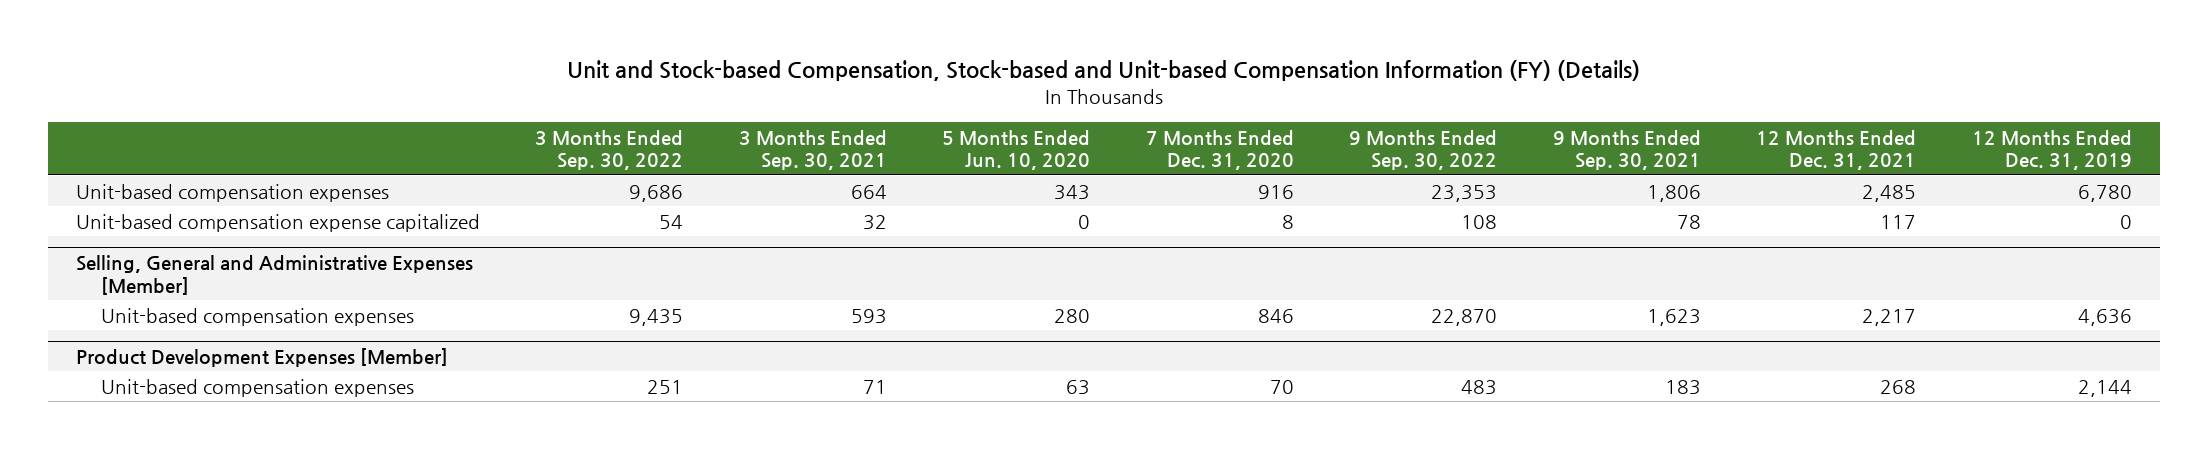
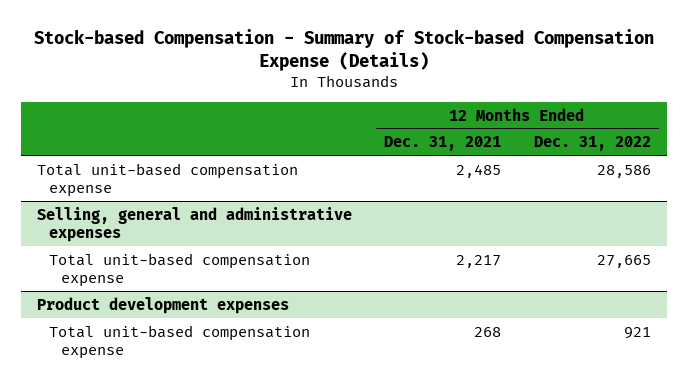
- Unit and Stock-based Compensation, Stock-based and Unit-based Compensation Information (FY) (Details)
+ Stock-based Compensation - Summary of Stock-based Compensation Expense (Details)
- | 3 Months Ended Sep. 30, 2022 | 3 Months Ended Sep. 30, 2021 | 5 Months Ended Jun. 10, 2020 | 7 Months Ended Dec. 31, 2020 | 9 Months Ended Sep. 30, 2022 | 9 Months Ended Sep. 30, 2021 | 12 Months Ended Dec. 31, 2021 | 12 Months Ended Dec. 31, 2019
+ | 12 Months Ended Dec. 31, 2021 | 12 Months Ended Dec. 31, 2022
- Unit-based compensation expenses | 9,686 | 664 | 343 | 916 | 23,353 | 1,806 | 2,485 | 6,780
- Unit-based compensation expense capitalized | 54 | 32 | 0 | 8 | 108 | 78 | 117 | 0
- Selling, General and Administrative Expenses [Member]
- Unit-based compensation expenses | 9,435 | 593 | 280 | 846 | 22,870 | 1,623 | 2,217 | 4,636
- Product Development Expenses [Member]
- Unit-based compensation expenses | 251 | 71 | 63 | 70 | 483 | 183 | 268 | 2,144
+ Total unit-based compensation expense | 2,485 | 28,586
+ Selling, general and administrative expenses
+ Total unit-based compensation expense | 2,217 | 27,665
+ Product development expenses
+ Total unit-based compensation expense | 268 | 921

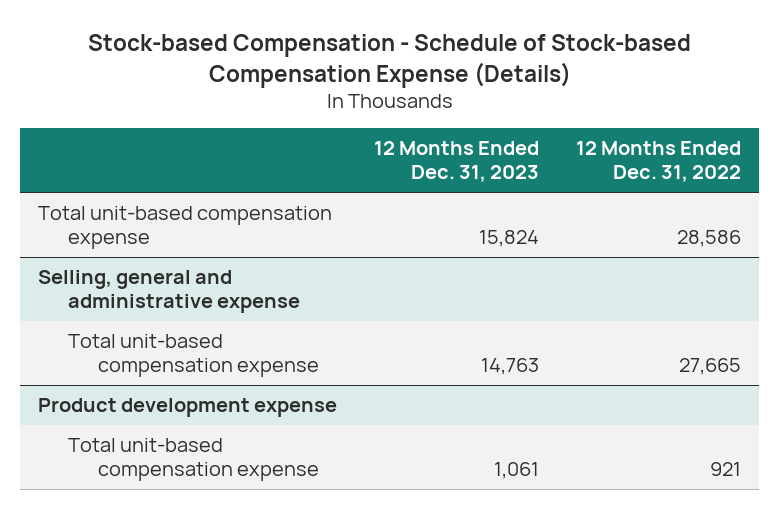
- Stock-based Compensation - Summary of Stock-based Compensation Expense (Details)
+ Stock-based Compensation - Schedule of Stock-based Compensation Expense (Details)
- | 12 Months Ended Dec. 31, 2021 | 12 Months Ended Dec. 31, 2022
+ | 12 Months Ended Dec. 31, 2023 | 12 Months Ended Dec. 31, 2022
- Selling, general and administrative expenses
+ Selling, general and administrative expense
- Product development expenses
+ Product development expense

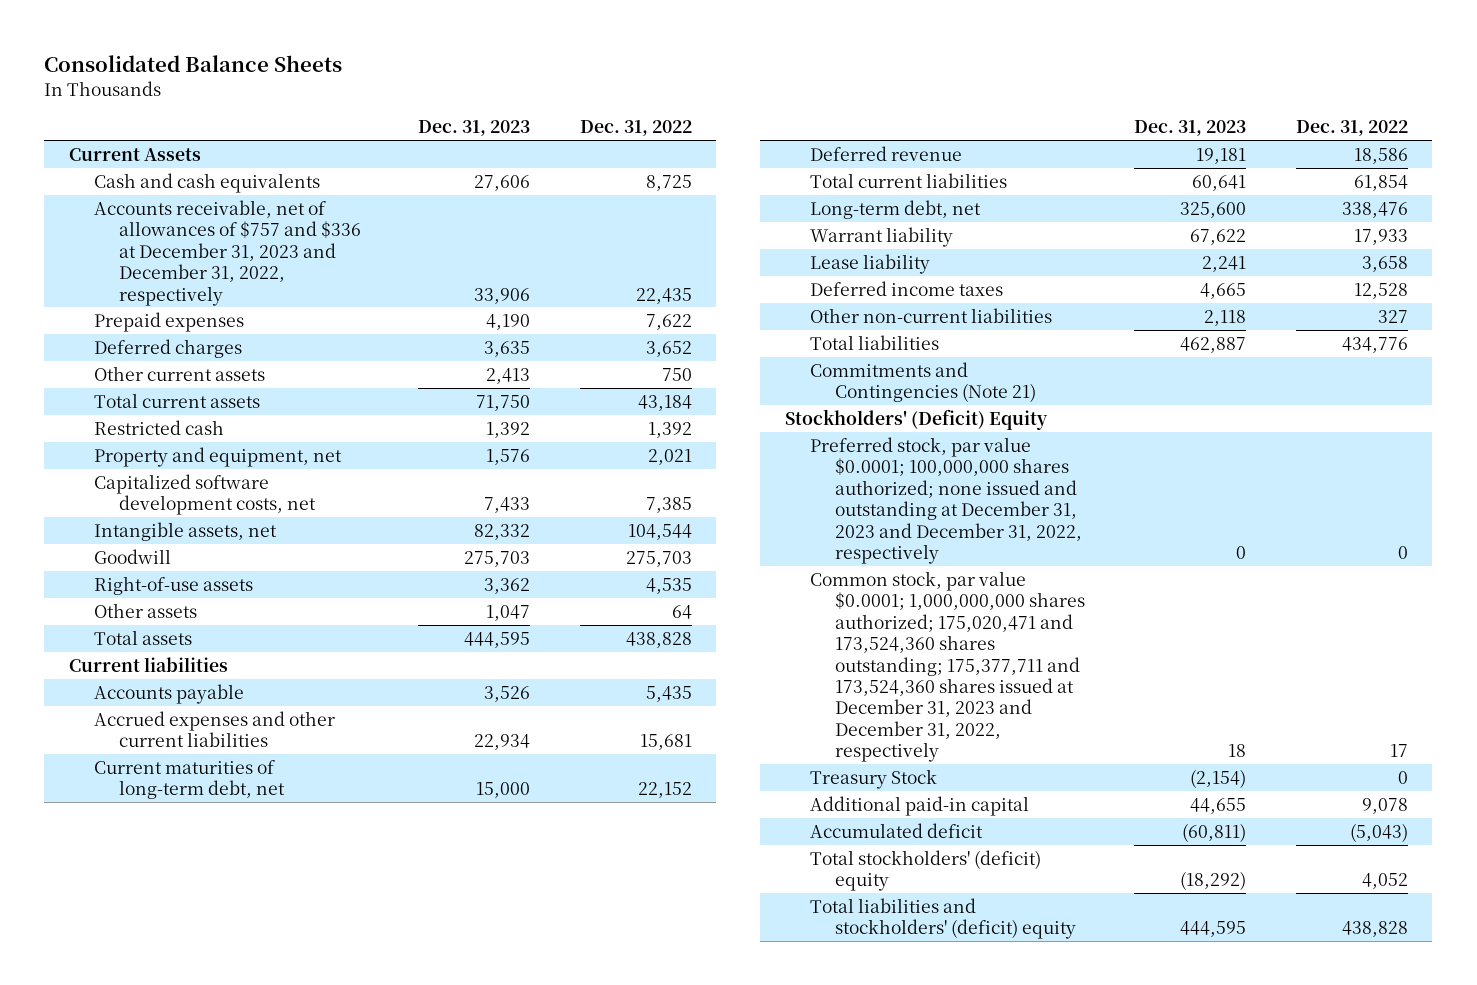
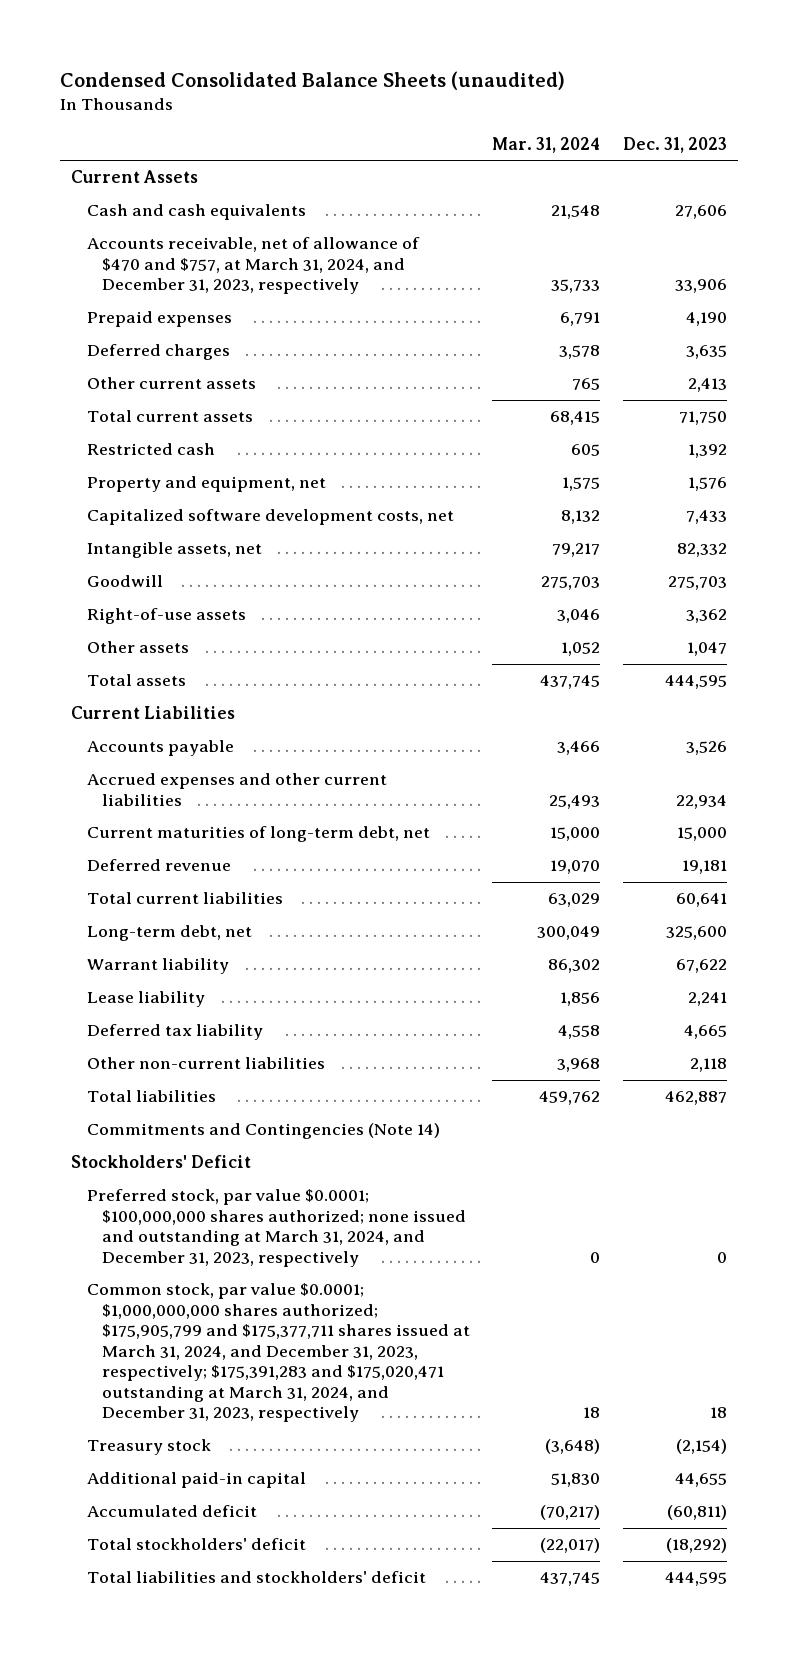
- Consolidated Balance Sheets
+ Condensed Consolidated Balance Sheets (unaudited)
- | Dec. 31, 2023 | Dec. 31, 2022
+ | Mar. 31, 2024 | Dec. 31, 2023
- Accounts receivable, net of allowances of $757 and $336 at December 31, 2023 and December 31, 2022, respectively | 33,906 | 22,435
+ Accounts receivable, net of allowance of $470 and $757, at March 31, 2024, and December 31, 2023, respectively | 35,733 | 33,906
- Current liabilities
+ Current Liabilities
- Deferred income taxes | 4,665 | 12,528
+ Deferred tax liability | 4,558 | 4,665
- Commitments and Contingencies (Note 21)
- Stockholders' (Deficit) Equity
- Preferred stock, par value $0.0001; 100,000,000 shares authorized; none issued and outstanding at December 31, 2023 and December 31, 2022, respectively | 0 | 0
- Common stock, par value $0.0001; 1,000,000,000 shares authorized; 175,020,471 and 173,524,360 shares outstanding; 175,377,711 and 173,524,360 shares issued at December 31, 2023 and December 31, 2022, respectively | 18 | 17
- Treasury Stock | (2,154) | 0
+ Commitments and Contingencies (Note 14)
+ Stockholders' Deficit
+ Preferred stock, par value $0.0001; $100,000,000 shares authorized; none issued and outstanding at March 31, 2024, and December 31, 2023, respectively | 0 | 0
+ Common stock, par value $0.0001; $1,000,000,000 shares authorized; $175,905,799 and $175,377,711 shares issued at March 31, 2024, and December 31, 2023, respectively; $175,391,283 and $175,020,471 outstanding at March 31, 2024, and December 31, 2023, respectively | 18 | 18
+ Treasury stock | (3,648) | (2,154)
- Total stockholders' (deficit) equity | (18,292) | 4,052
- Total liabilities and stockholders' (deficit) equity | 444,595 | 438,828
+ Total stockholders' deficit | (22,017) | (18,292)
+ Total liabilities and stockholders' deficit | 437,745 | 444,595

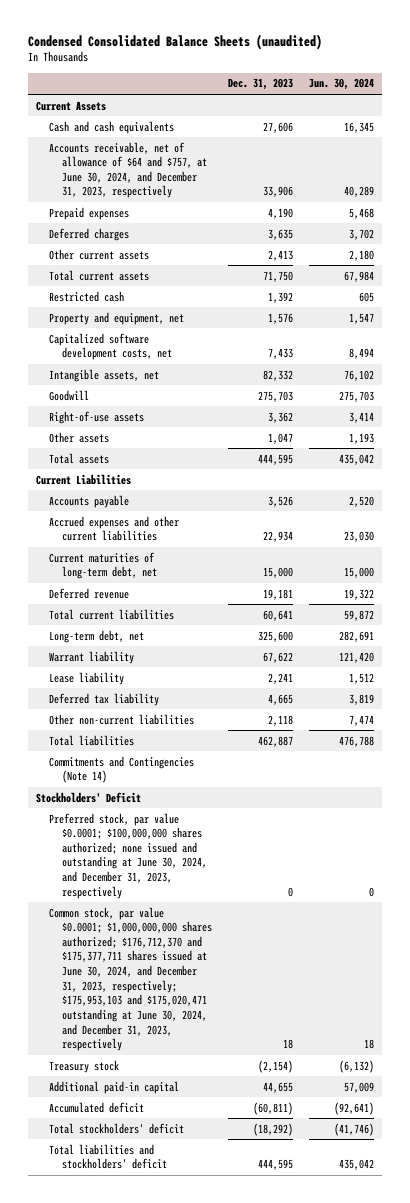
- | Mar. 31, 2024 | Dec. 31, 2023
+ | Dec. 31, 2023 | Jun. 30, 2024
- Accounts receivable, net of allowance of $470 and $757, at March 31, 2024, and December 31, 2023, respectively | 35,733 | 33,906
+ Accounts receivable, net of allowance of $64 and $757, at June 30, 2024, and December 31, 2023, respectively | 33,906 | 40,289
- Preferred stock, par value $0.0001; $100,000,000 shares authorized; none issued and outstanding at March 31, 2024, and December 31, 2023, respectively | 0 | 0
- Common stock, par value $0.0001; $1,000,000,000 shares authorized; $175,905,799 and $175,377,711 shares issued at March 31, 2024, and December 31, 2023, respectively; $175,391,283 and $175,020,471 outstanding at March 31, 2024, and December 31, 2023, respectively | 18 | 18
+ Preferred stock, par value $0.0001; $100,000,000 shares authorized; none issued and outstanding at June 30, 2024, and December 31, 2023, respectively | 0 | 0
+ Common stock, par value $0.0001; $1,000,000,000 shares authorized; $176,712,370 and $175,377,711 shares issued at June 30, 2024, and December 31, 2023, respectively; $175,953,103 and $175,020,471 outstanding at June 30, 2024, and December 31, 2023, respectively | 18 | 18

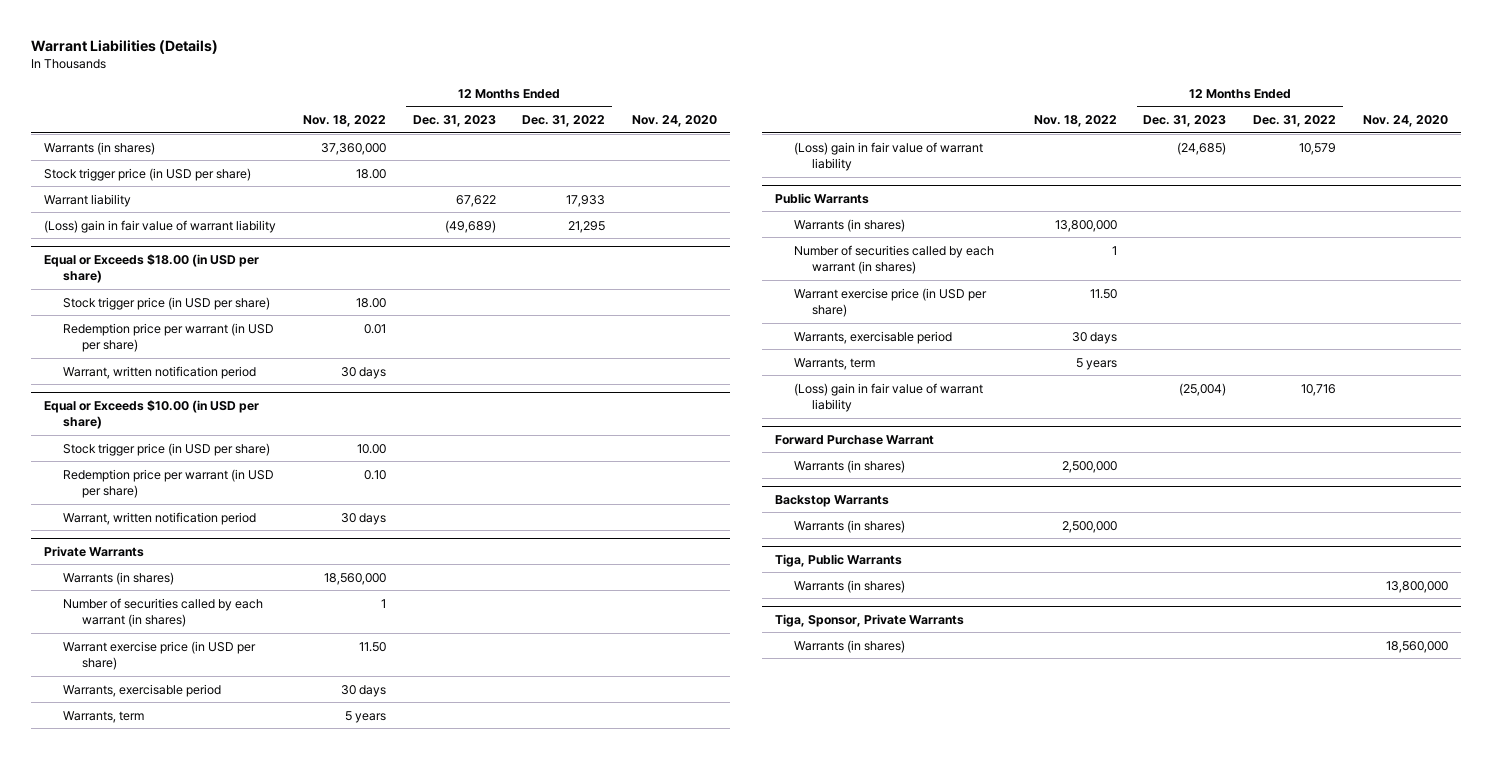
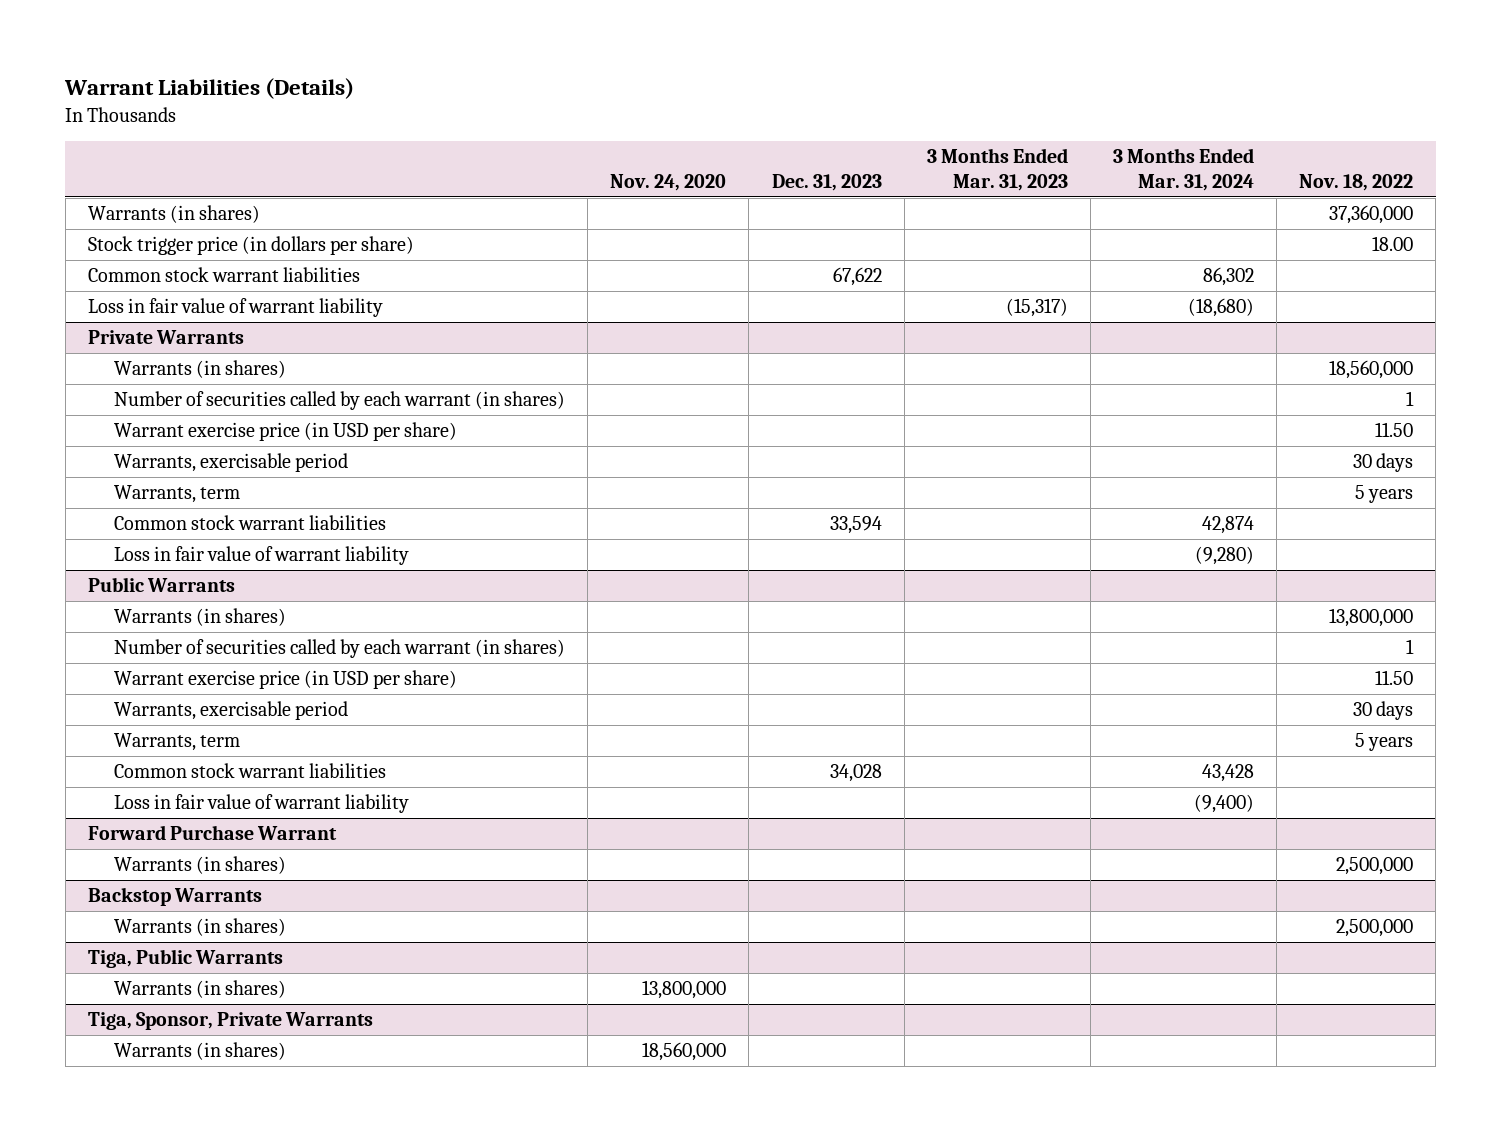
- | Nov. 18, 2022 | 12 Months Ended Dec. 31, 2023 | 12 Months Ended Dec. 31, 2022 | Nov. 24, 2020
+ | Nov. 24, 2020 | Dec. 31, 2023 | 3 Months Ended Mar. 31, 2023 | 3 Months Ended Mar. 31, 2024 | Nov. 18, 2022
- Stock trigger price (in USD per share) | 18.00 | | |
- Warrant liability | | 67,622 | 17,933 |
- (Loss) gain in fair value of warrant liability | | (49,689) | 21,295 |
- Equal or Exceeds $18.00 (in USD per share)
- Stock trigger price (in USD per share) | 18.00 | | |
- Redemption price per warrant (in USD per share) | 0.01 | | |
- Warrant, written notification period | 30 days | | |
- Equal or Exceeds $10.00 (in USD per share)
- Stock trigger price (in USD per share) | 10.00 | | |
- Redemption price per warrant (in USD per share) | 0.10 | | |
- Warrant, written notification period | 30 days | | |
+ Stock trigger price (in dollars per share) | | | | | 18.00
+ Common stock warrant liabilities | | 67,622 | | 86,302 |
+ Loss in fair value of warrant liability | | | (15,317) | (18,680) |
@ Private Warrants
- (Loss) gain in fair value of warrant liability | | (24,685) | 10,579 |
+ Common stock warrant liabilities | | 33,594 | | 42,874 |
+ Loss in fair value of warrant liability | | | | (9,280) |
@ Public Warrants
- (Loss) gain in fair value of warrant liability | | (25,004) | 10,716 |
+ Common stock warrant liabilities | | 34,028 | | 43,428 |
+ Loss in fair value of warrant liability | | | | (9,400) |

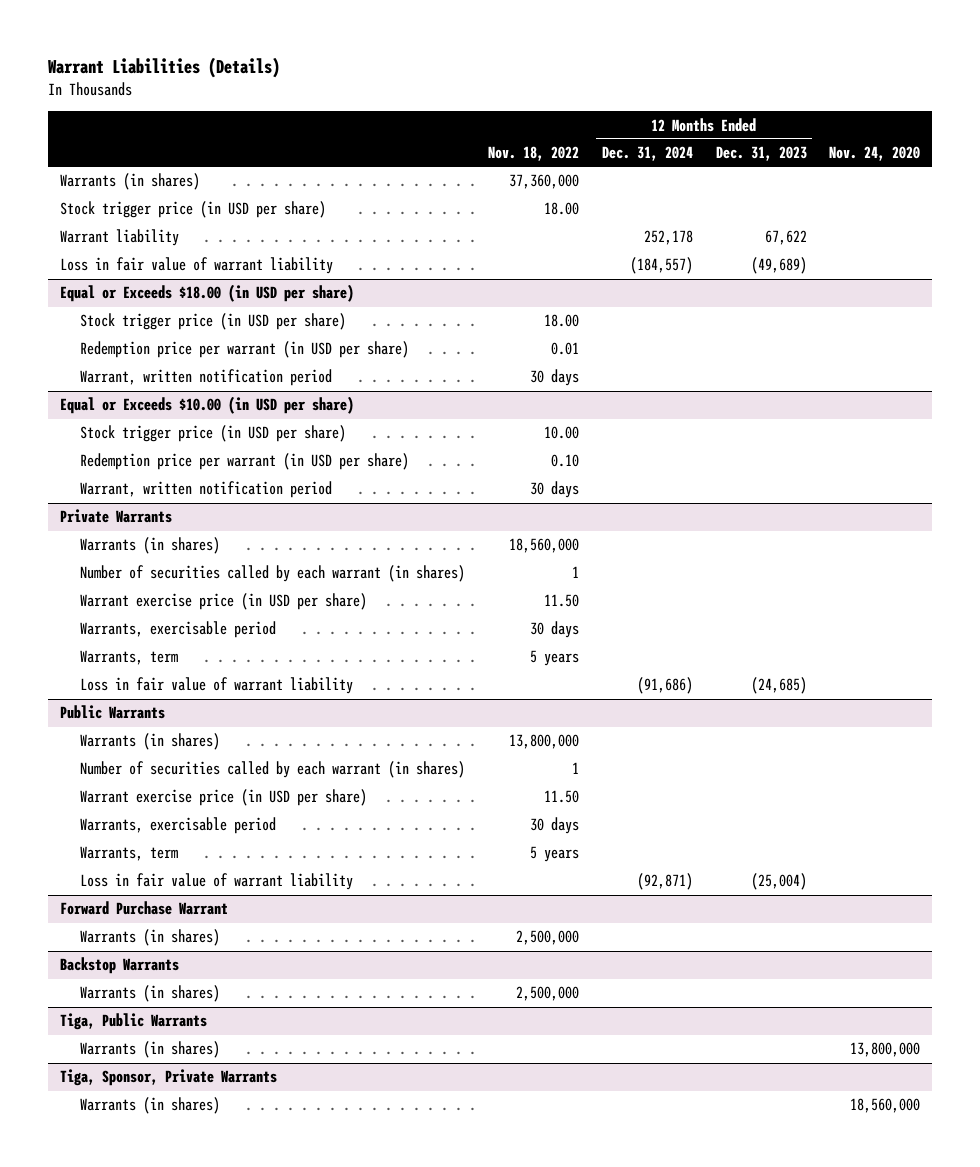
- | Nov. 24, 2020 | Dec. 31, 2023 | 3 Months Ended Mar. 31, 2023 | 3 Months Ended Mar. 31, 2024 | Nov. 18, 2022
+ | Nov. 18, 2022 | 12 Months Ended Dec. 31, 2024 | 12 Months Ended Dec. 31, 2023 | Nov. 24, 2020
- Stock trigger price (in dollars per share) | | | | | 18.00
- Common stock warrant liabilities | | 67,622 | | 86,302 |
+ Stock trigger price (in USD per share) | 18.00 | | |
+ Warrant liability | | 252,178 | 67,622 |
+ Equal or Exceeds $18.00 (in USD per share)
+ Stock trigger price (in USD per share) | 18.00 | | |
+ Redemption price per warrant (in USD per share) | 0.01 | | |
+ Warrant, written notification period | 30 days | | |
+ Equal or Exceeds $10.00 (in USD per share)
+ Stock trigger price (in USD per share) | 10.00 | | |
+ Redemption price per warrant (in USD per share) | 0.10 | | |
+ Warrant, written notification period | 30 days | | |
@ Private Warrants
- Common stock warrant liabilities | | 33,594 | | 42,874 |
@ Public Warrants
- Common stock warrant liabilities | | 34,028 | | 43,428 |

